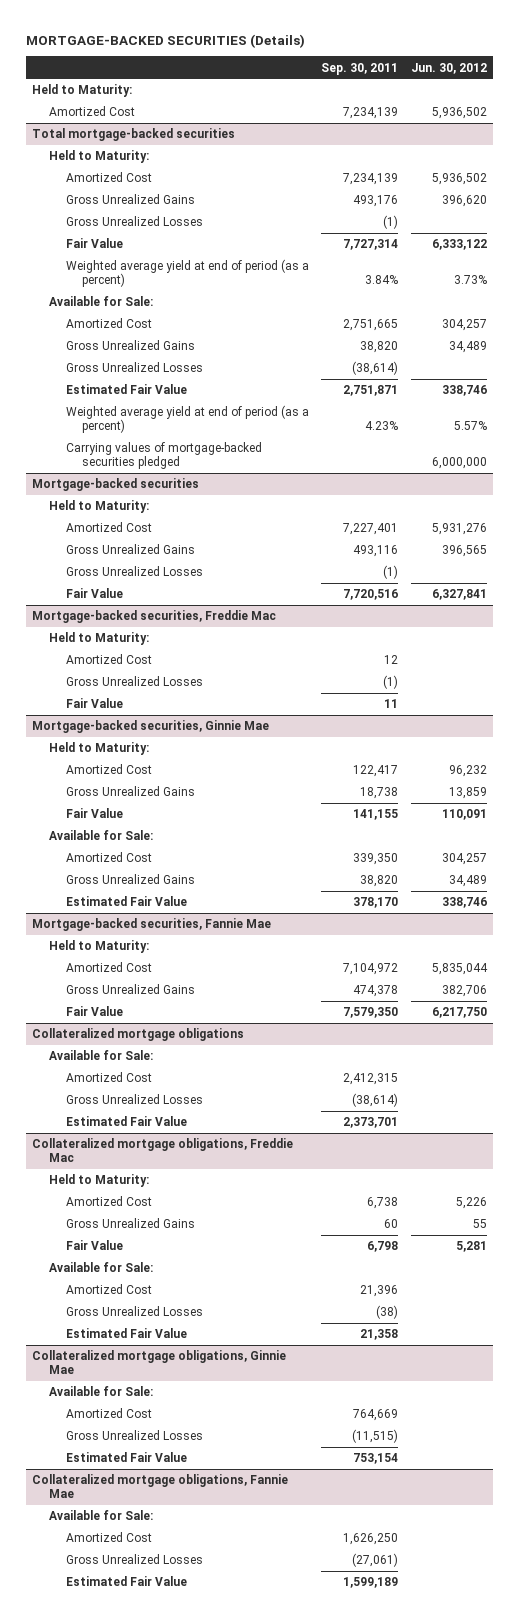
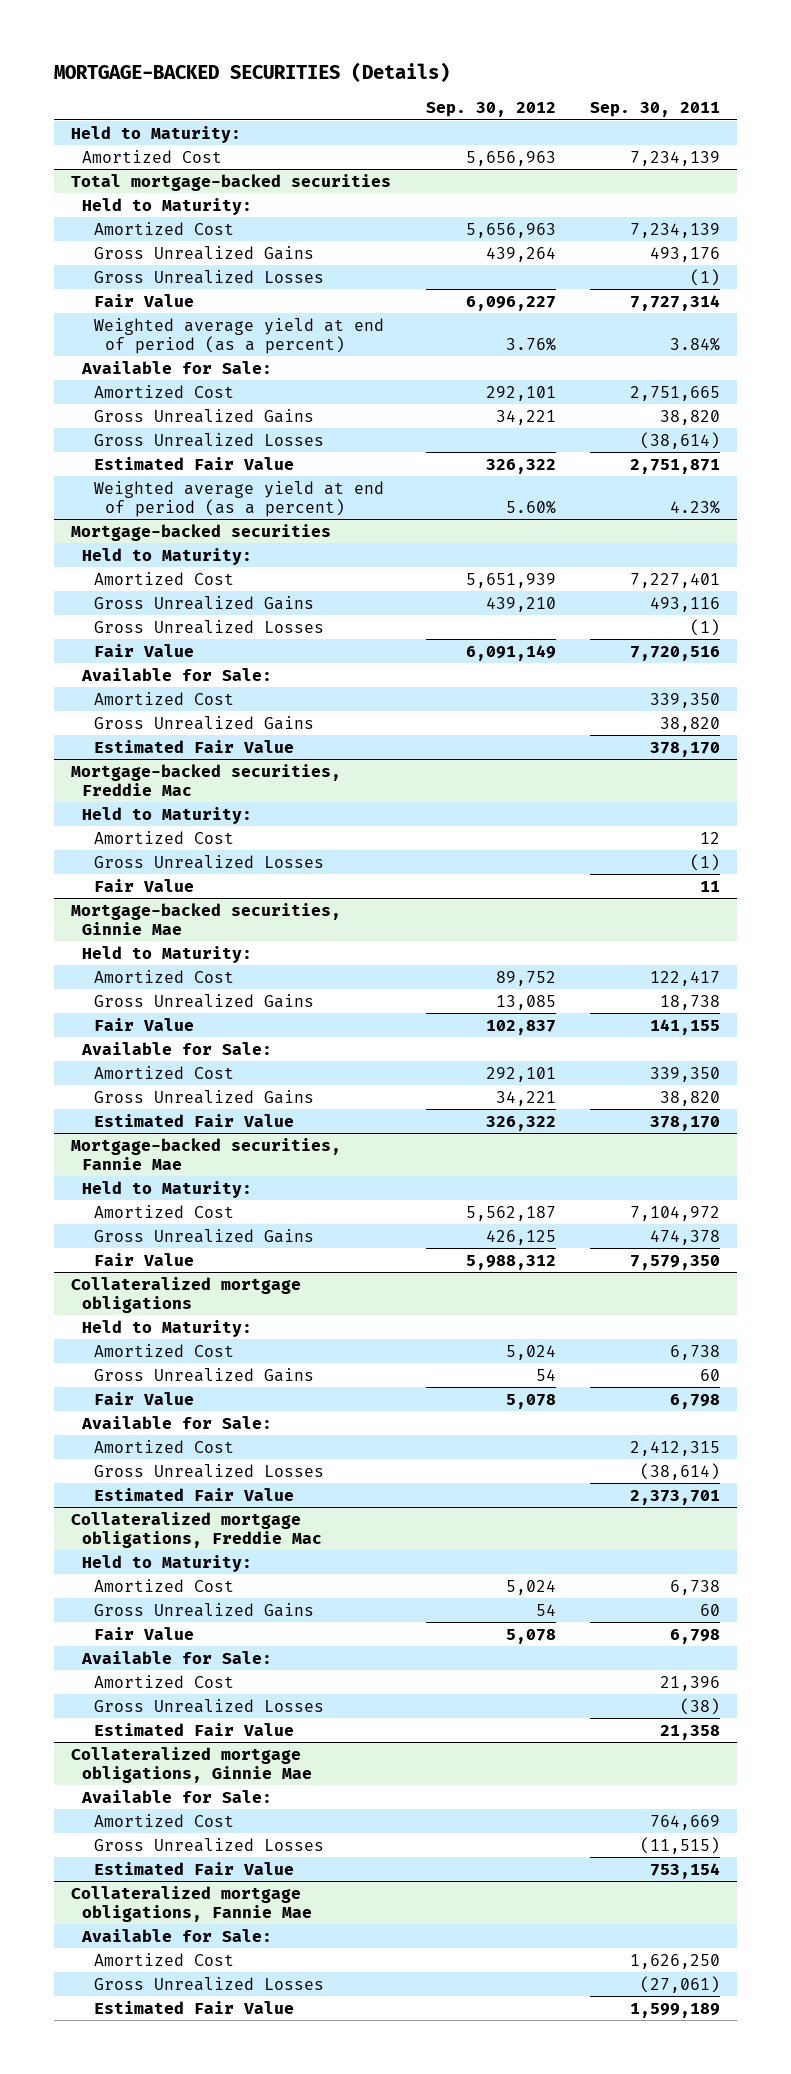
- | Sep. 30, 2011 | Jun. 30, 2012
+ | Sep. 30, 2012 | Sep. 30, 2011
@ Total mortgage-backed securities
- Carrying values of mortgage-backed securities pledged | | 6,000,000
@ Mortgage-backed securities
+ Available for Sale:
+ Amortized Cost | | 339,350
+ Gross Unrealized Gains | | 38,820
+ Estimated Fair Value | | 378,170
@ Collateralized mortgage obligations
+ Held to Maturity:
+ Amortized Cost | 5,024 | 6,738
+ Gross Unrealized Gains | 54 | 60
+ Fair Value | 5,078 | 6,798

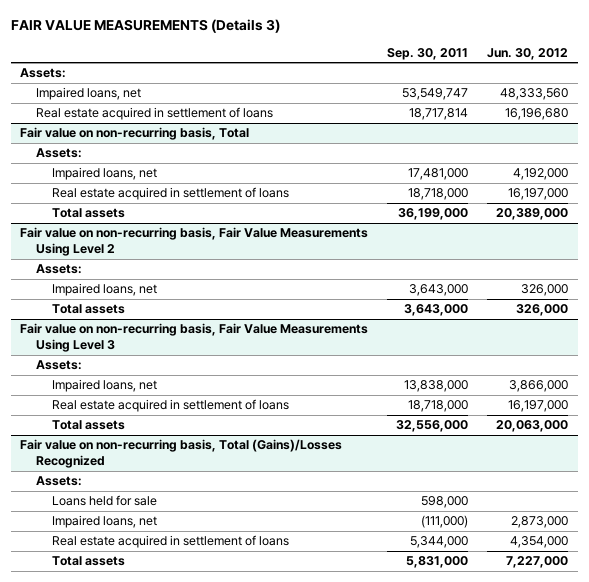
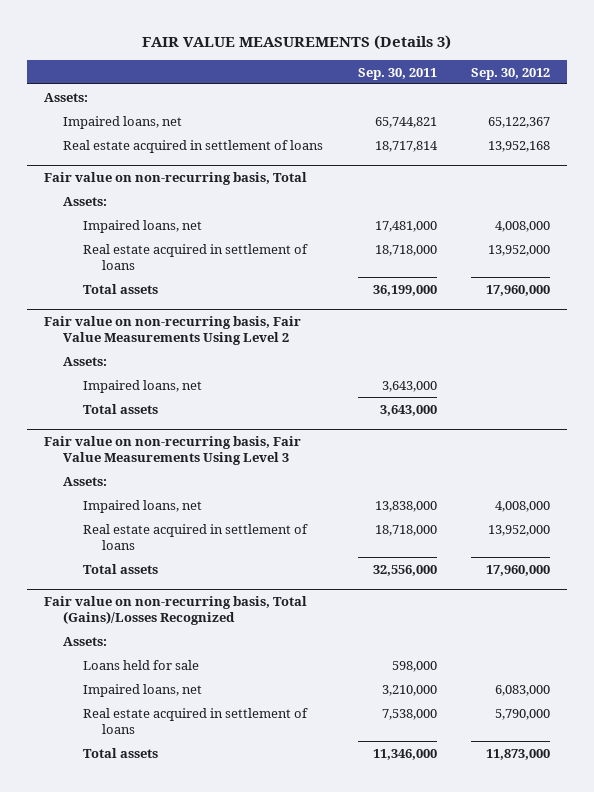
- | Sep. 30, 2011 | Jun. 30, 2012
+ | Sep. 30, 2011 | Sep. 30, 2012
- Impaired loans, net | 53,549,747 | 48,333,560
+ Impaired loans, net | 65,744,821 | 65,122,367
@ Fair value on non-recurring basis, Total (Gains)/Losses Recognized
- Impaired loans, net | (111,000) | 2,873,000
- Real estate acquired in settlement of loans | 5,344,000 | 4,354,000
- Total assets | 5,831,000 | 7,227,000
+ Impaired loans, net | 3,210,000 | 6,083,000
+ Real estate acquired in settlement of loans | 7,538,000 | 5,790,000
+ Total assets | 11,346,000 | 11,873,000

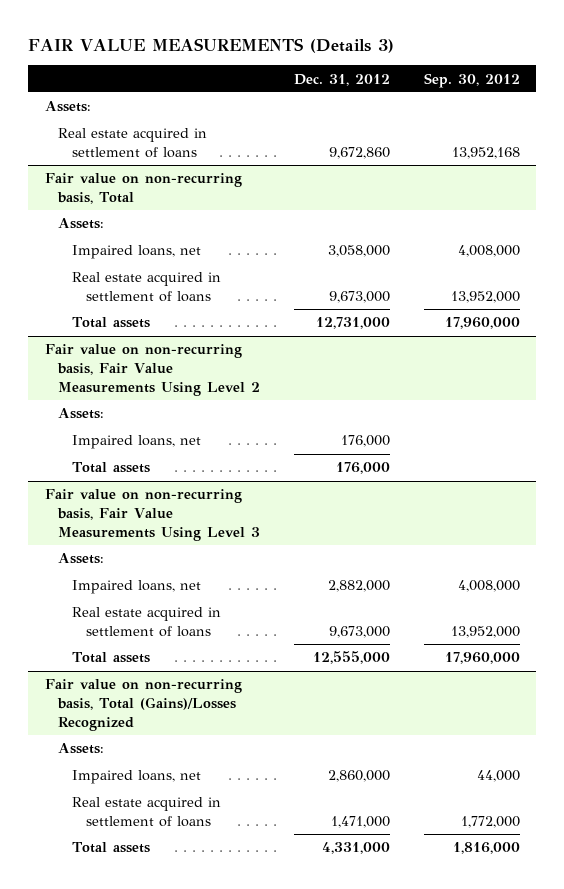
- | Sep. 30, 2011 | Sep. 30, 2012
+ | Dec. 31, 2012 | Sep. 30, 2012
- Impaired loans, net | 65,744,821 | 65,122,367
@ Fair value on non-recurring basis, Total (Gains)/Losses Recognized
- Loans held for sale | 598,000 |
- Impaired loans, net | 3,210,000 | 6,083,000
- Real estate acquired in settlement of loans | 7,538,000 | 5,790,000
- Total assets | 11,346,000 | 11,873,000
+ Impaired loans, net | 2,860,000 | 44,000
+ Real estate acquired in settlement of loans | 1,471,000 | 1,772,000
+ Total assets | 4,331,000 | 1,816,000

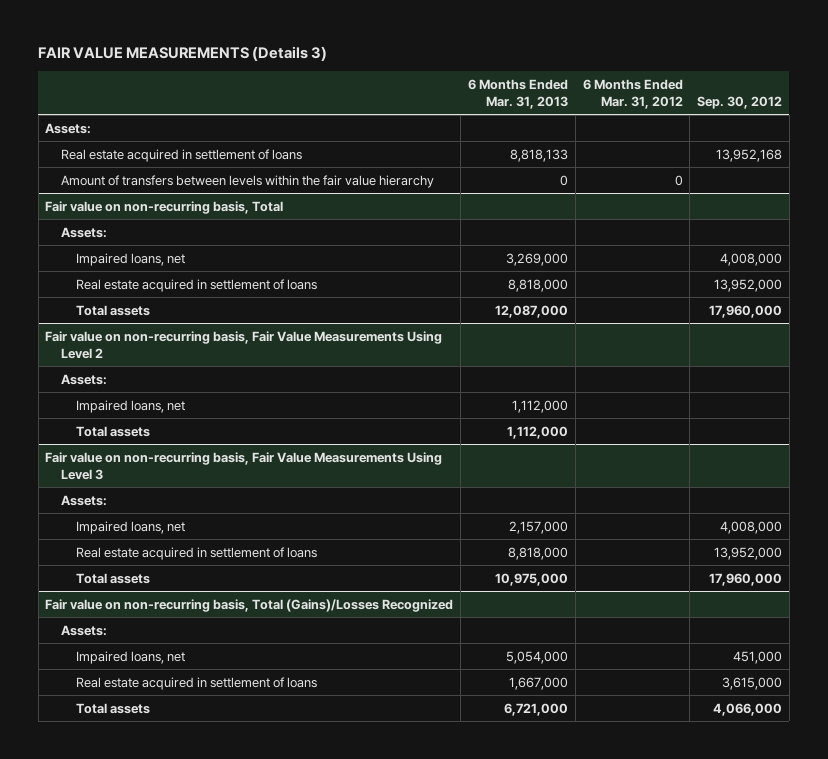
- | Dec. 31, 2012 | Sep. 30, 2012
+ | 6 Months Ended Mar. 31, 2013 | 6 Months Ended Mar. 31, 2012 | Sep. 30, 2012
+ Amount of transfers between levels within the fair value hierarchy | 0 | 0 |
@ Fair value on non-recurring basis, Total (Gains)/Losses Recognized
- Impaired loans, net | 2,860,000 | 44,000
- Real estate acquired in settlement of loans | 1,471,000 | 1,772,000
- Total assets | 4,331,000 | 1,816,000
+ Impaired loans, net | 5,054,000 | | 451,000
+ Real estate acquired in settlement of loans | 1,667,000 | | 3,615,000
+ Total assets | 6,721,000 | | 4,066,000

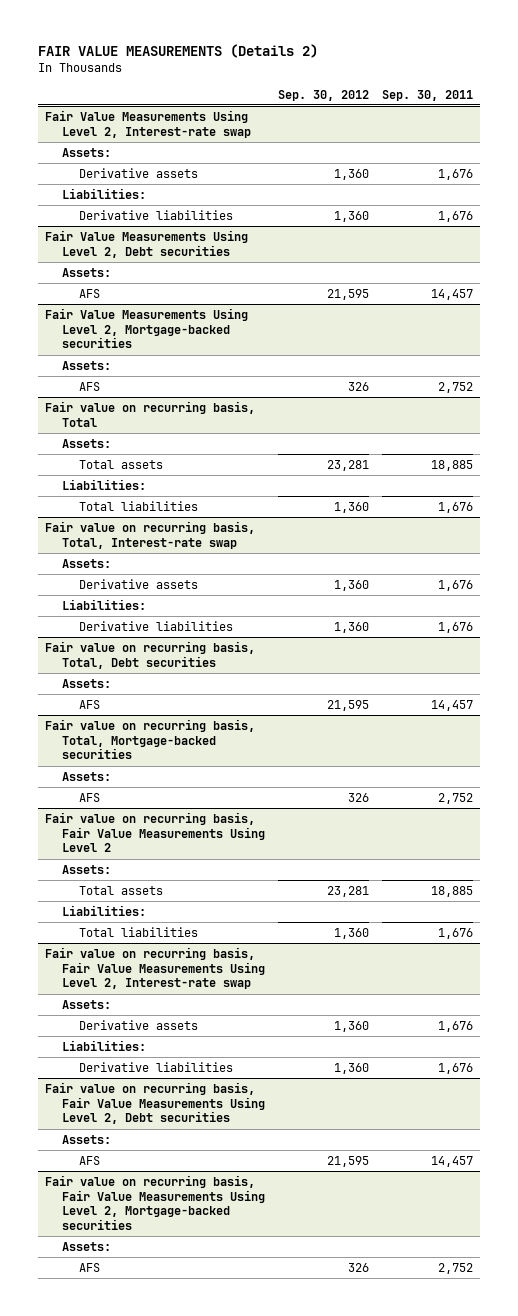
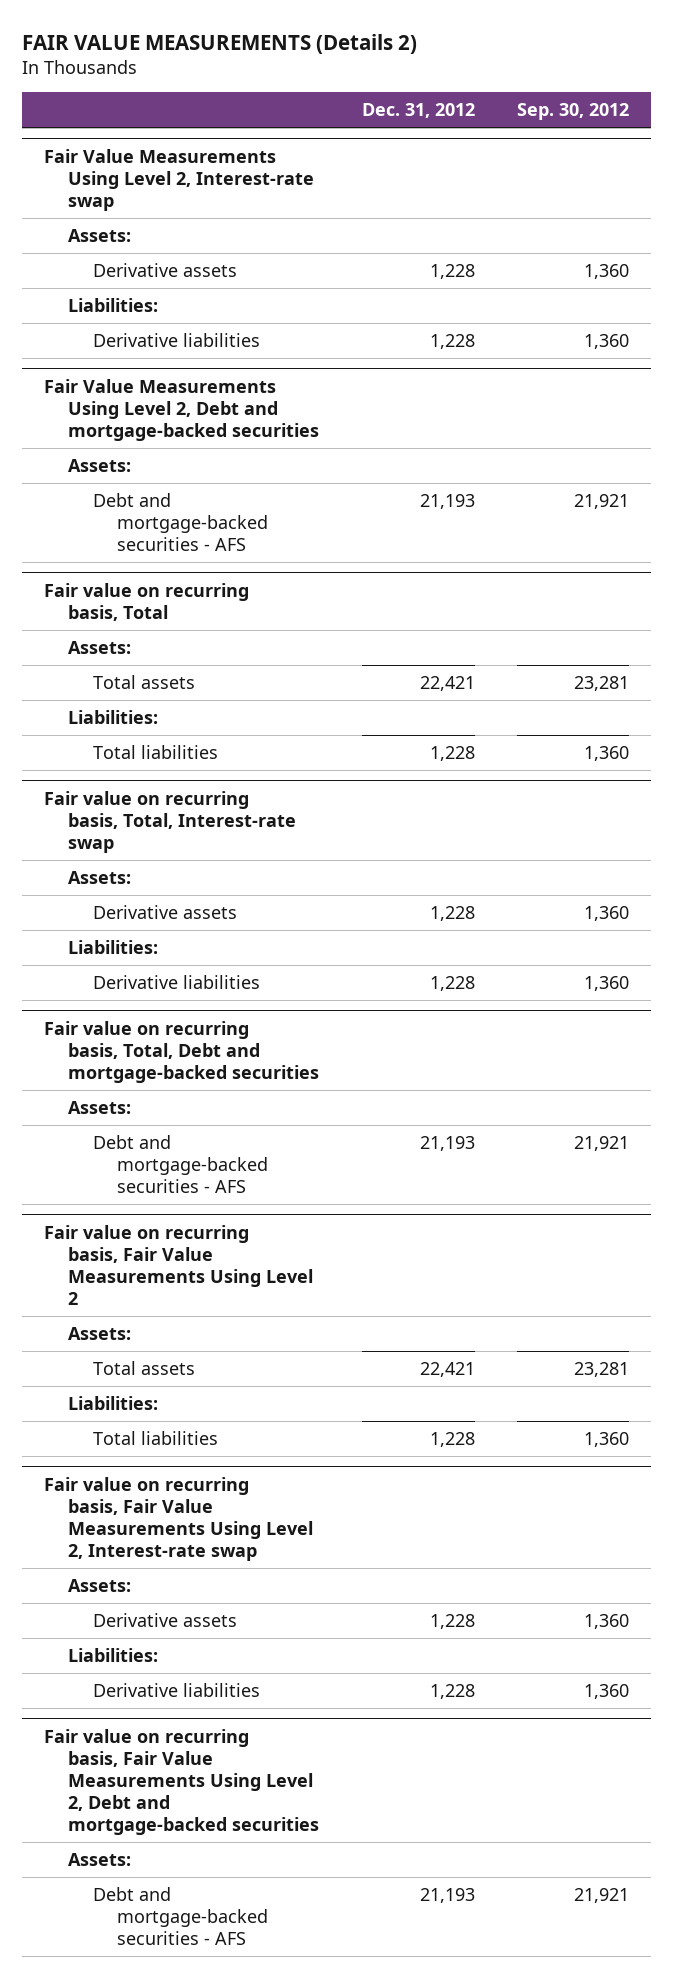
- | Sep. 30, 2012 | Sep. 30, 2011
+ | Dec. 31, 2012 | Sep. 30, 2012
- Fair Value Measurements Using Level 2, Debt securities
- Assets:
- AFS | 21,595 | 14,457
- Fair Value Measurements Using Level 2, Mortgage-backed securities
+ Fair Value Measurements Using Level 2, Debt and mortgage-backed securities
- AFS | 326 | 2,752
+ Debt and mortgage-backed securities - AFS | 21,193 | 21,921
- Fair value on recurring basis, Total, Debt securities
- Assets:
- AFS | 21,595 | 14,457
- Fair value on recurring basis, Total, Mortgage-backed securities
+ Fair value on recurring basis, Total, Debt and mortgage-backed securities
- AFS | 326 | 2,752
+ Debt and mortgage-backed securities - AFS | 21,193 | 21,921
- Fair value on recurring basis, Fair Value Measurements Using Level 2, Debt securities
- Assets:
- AFS | 21,595 | 14,457
- Fair value on recurring basis, Fair Value Measurements Using Level 2, Mortgage-backed securities
+ Fair value on recurring basis, Fair Value Measurements Using Level 2, Debt and mortgage-backed securities
- AFS | 326 | 2,752
+ Debt and mortgage-backed securities - AFS | 21,193 | 21,921

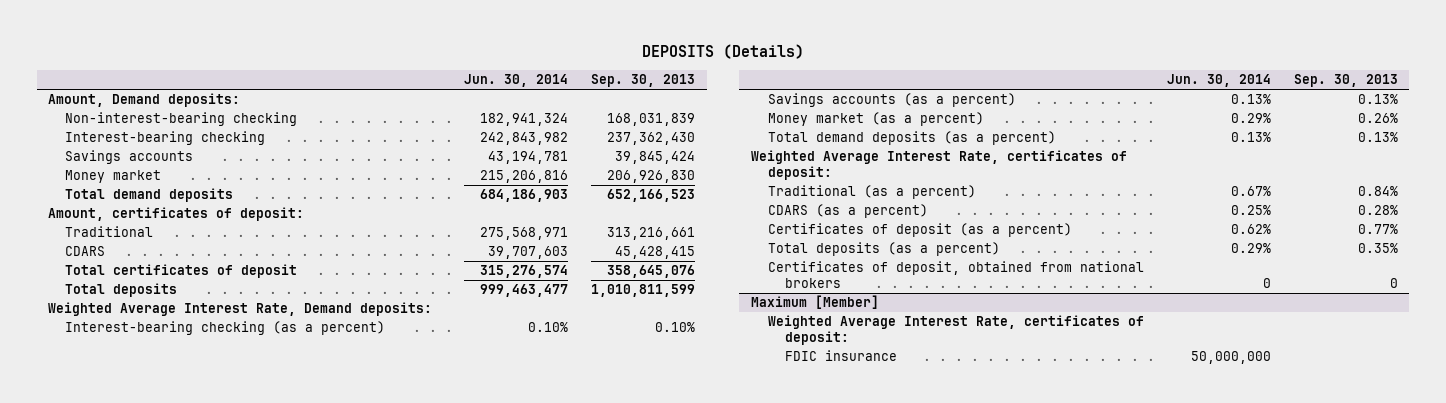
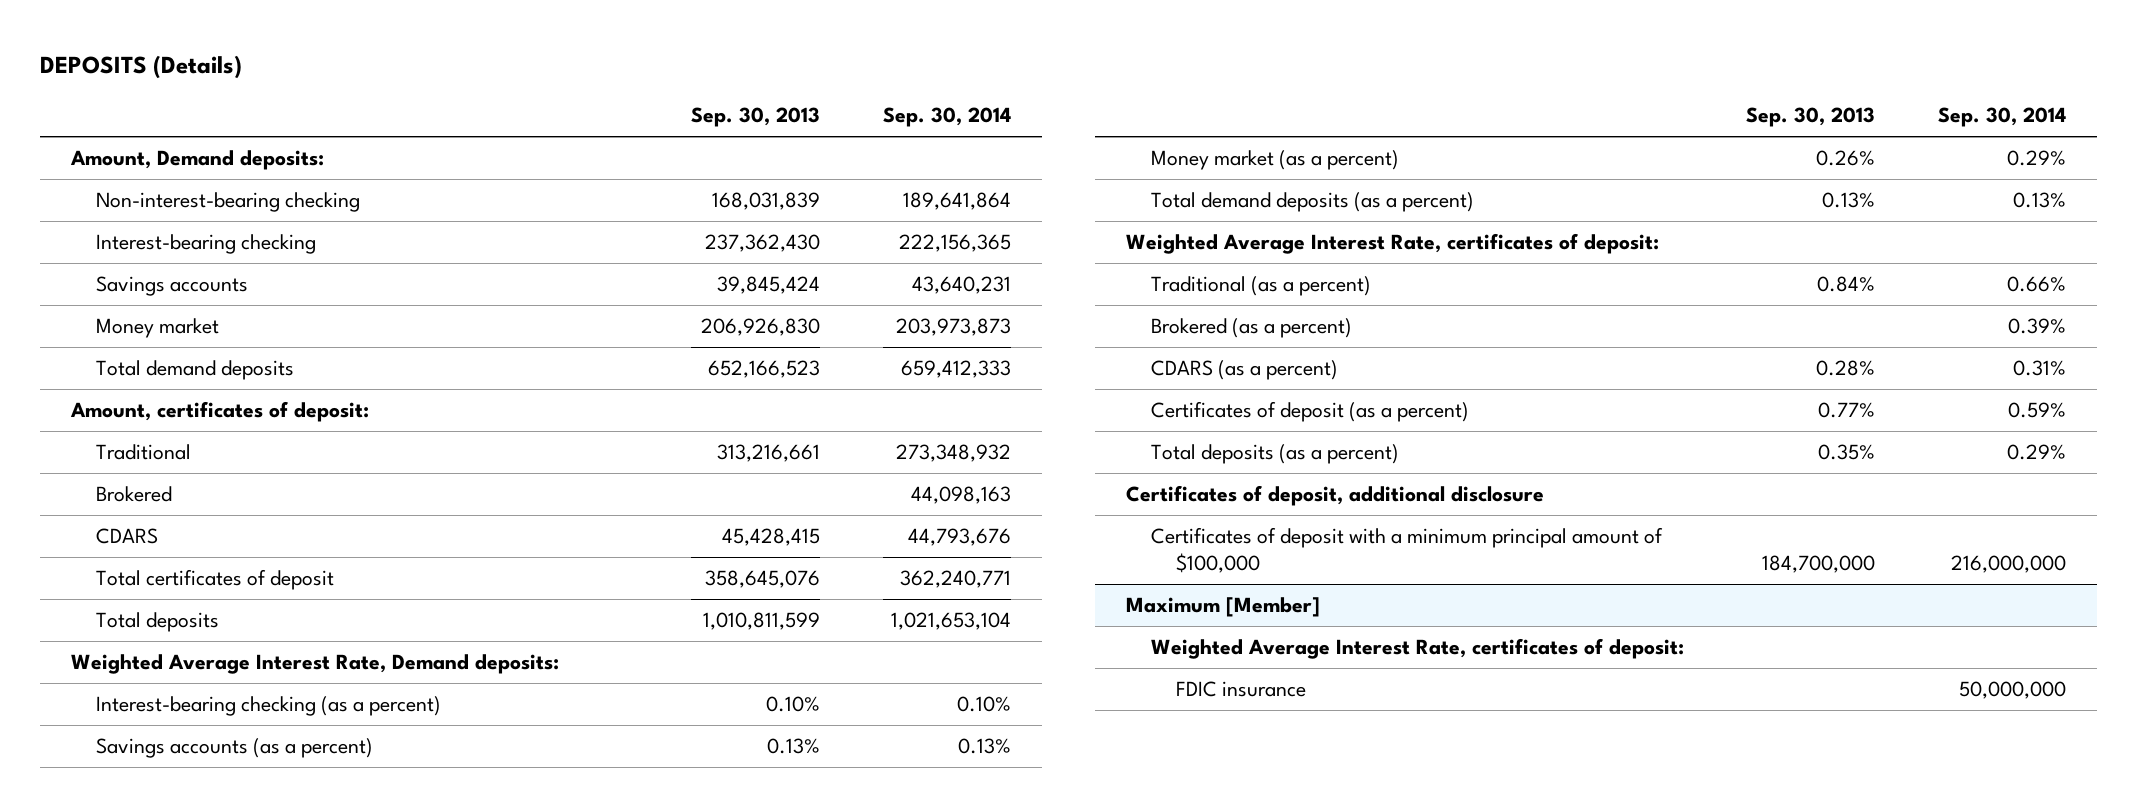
- | Jun. 30, 2014 | Sep. 30, 2013
+ | Sep. 30, 2013 | Sep. 30, 2014
+ Brokered | | 44,098,163
+ Brokered (as a percent) | | 0.39%
- Certificates of deposit, obtained from national brokers | 0 | 0
+ Certificates of deposit, additional disclosure
+ Certificates of deposit with a minimum principal amount of $100,000 | 184,700,000 | 216,000,000

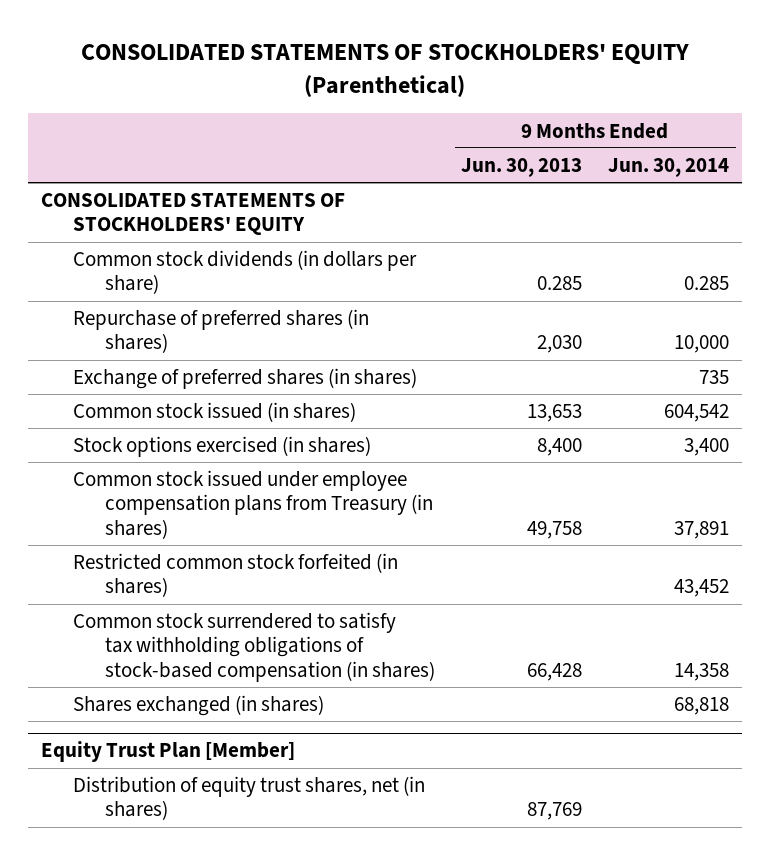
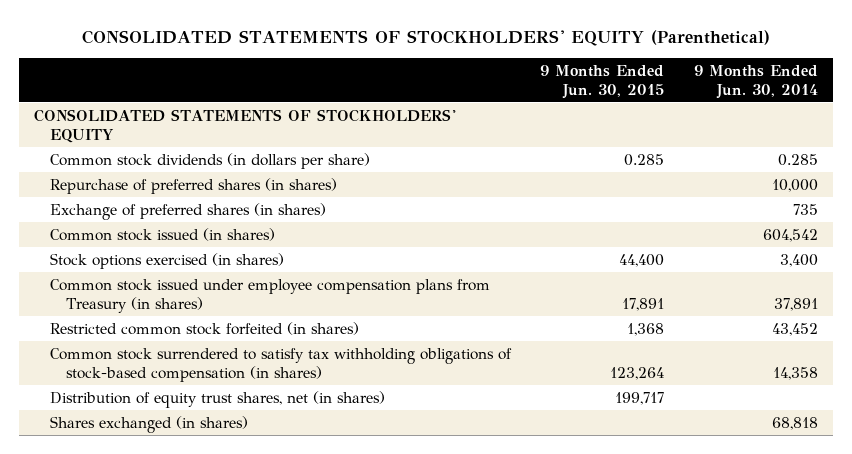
- | 9 Months Ended Jun. 30, 2013 | 9 Months Ended Jun. 30, 2014
+ | 9 Months Ended Jun. 30, 2015 | 9 Months Ended Jun. 30, 2014
- Equity Trust Plan [Member]
moved down: Shares exchanged (in shares) | | 68,818

